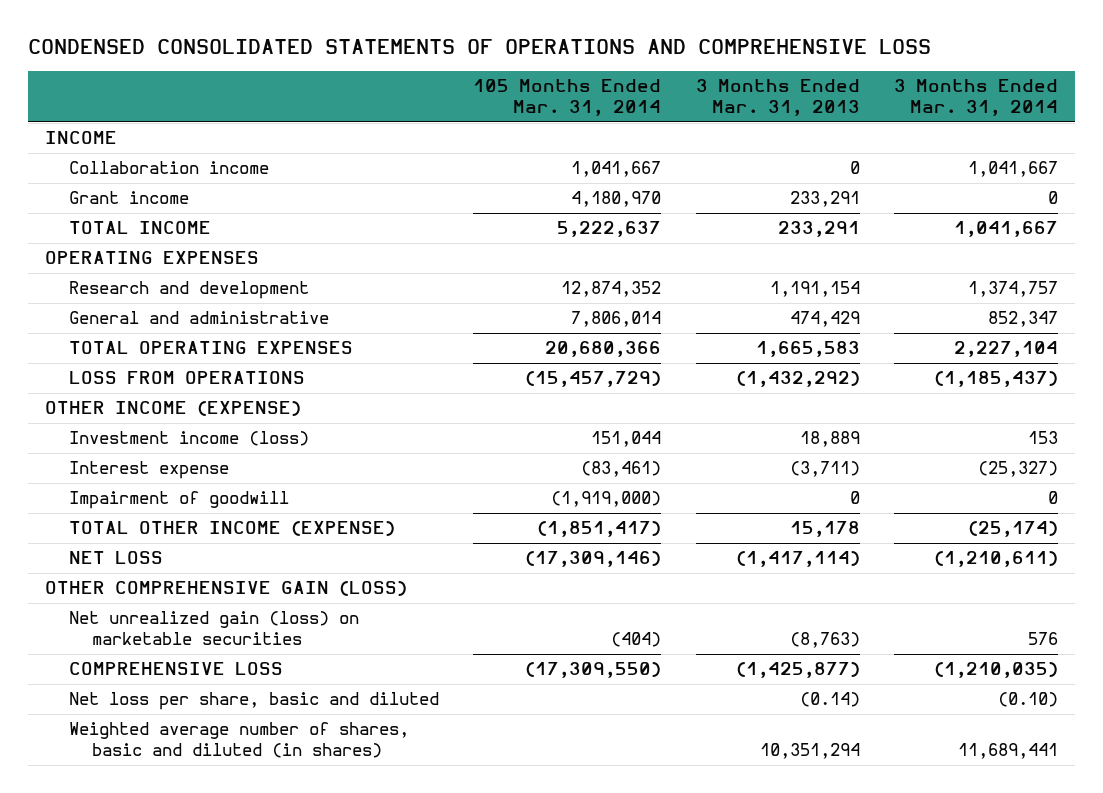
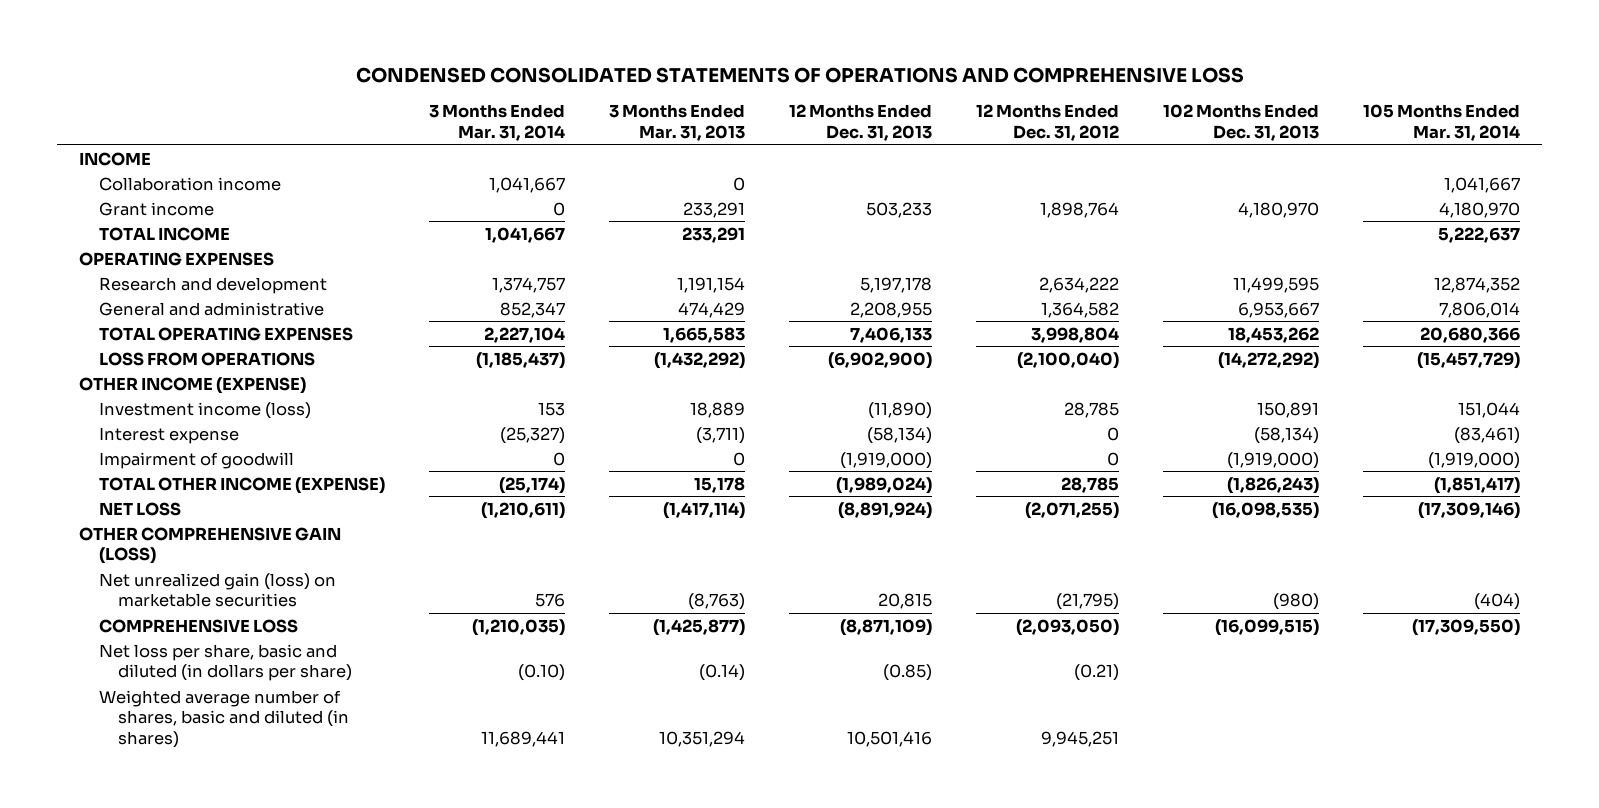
- | 105 Months Ended Mar. 31, 2014 | 3 Months Ended Mar. 31, 2013 | 3 Months Ended Mar. 31, 2014
+ | 3 Months Ended Mar. 31, 2014 | 3 Months Ended Mar. 31, 2013 | 12 Months Ended Dec. 31, 2013 | 12 Months Ended Dec. 31, 2012 | 102 Months Ended Dec. 31, 2013 | 105 Months Ended Mar. 31, 2014
- Net loss per share, basic and diluted | | (0.14) | (0.10)
+ Net loss per share, basic and diluted (in dollars per share) | (0.10) | (0.14) | (0.85) | (0.21) | |

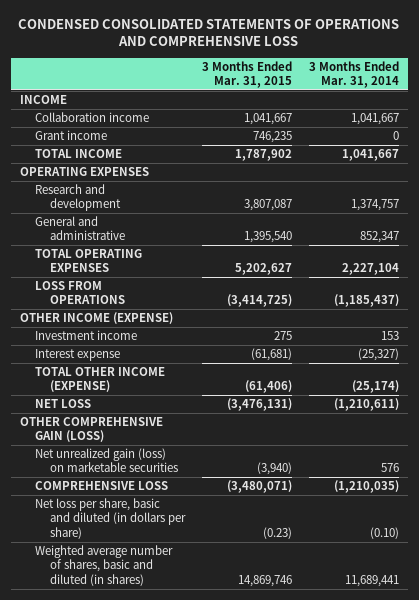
- | 3 Months Ended Mar. 31, 2014 | 3 Months Ended Mar. 31, 2013 | 12 Months Ended Dec. 31, 2013 | 12 Months Ended Dec. 31, 2012 | 102 Months Ended Dec. 31, 2013 | 105 Months Ended Mar. 31, 2014
+ | 3 Months Ended Mar. 31, 2015 | 3 Months Ended Mar. 31, 2014
- Investment income (loss) | 153 | 18,889 | (11,890) | 28,785 | 150,891 | 151,044
+ Investment income | 275 | 153
- Impairment of goodwill | 0 | 0 | (1,919,000) | 0 | (1,919,000) | (1,919,000)

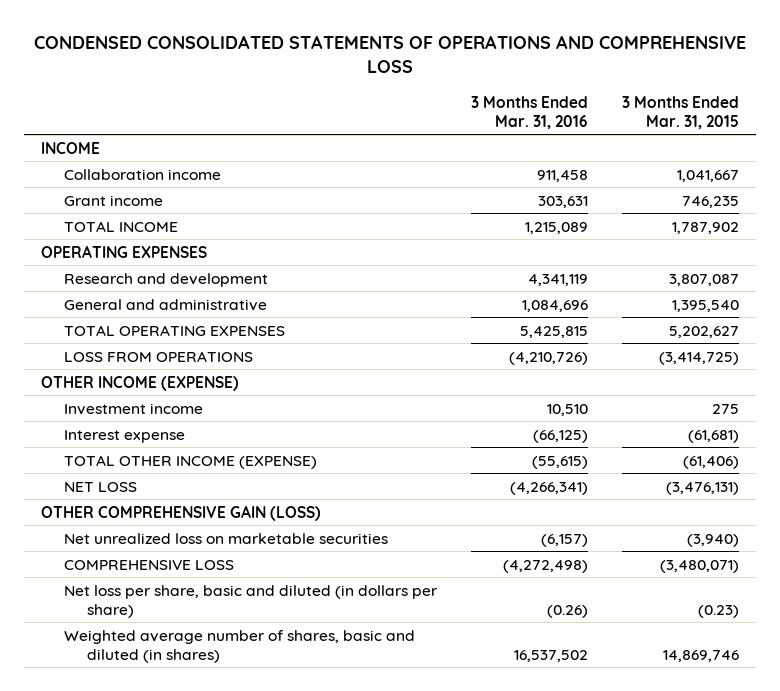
- | 3 Months Ended Mar. 31, 2015 | 3 Months Ended Mar. 31, 2014
+ | 3 Months Ended Mar. 31, 2016 | 3 Months Ended Mar. 31, 2015
- Net unrealized gain (loss) on marketable securities | (3,940) | 576
+ Net unrealized loss on marketable securities | (6,157) | (3,940)

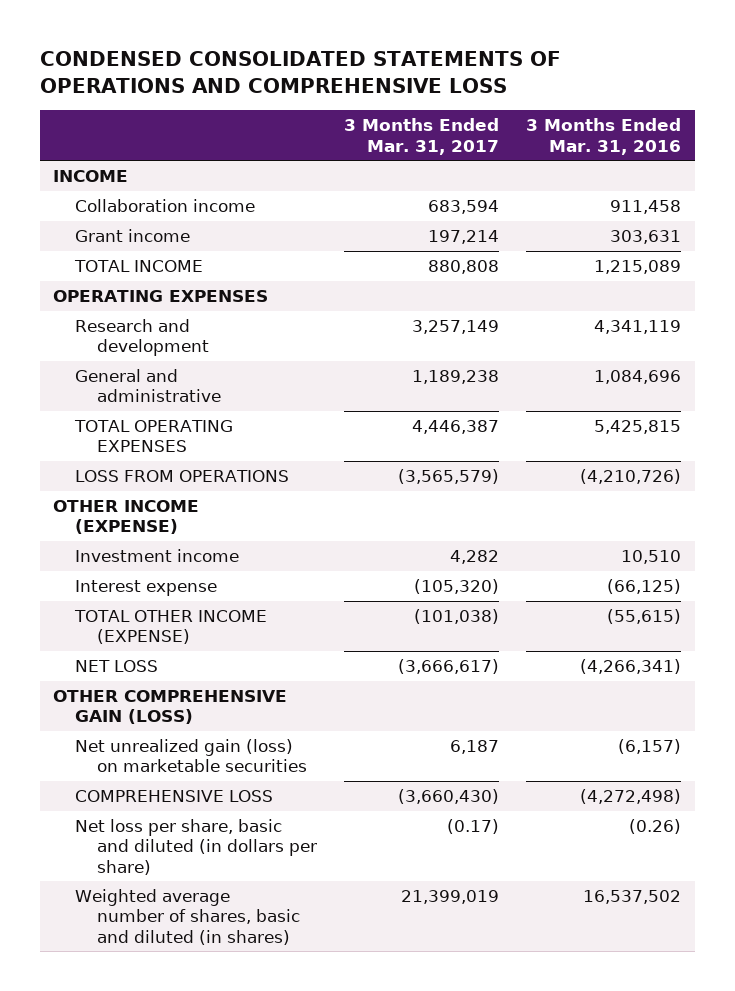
- | 3 Months Ended Mar. 31, 2016 | 3 Months Ended Mar. 31, 2015
+ | 3 Months Ended Mar. 31, 2017 | 3 Months Ended Mar. 31, 2016
- Net unrealized loss on marketable securities | (6,157) | (3,940)
+ Net unrealized gain (loss) on marketable securities | 6,187 | (6,157)

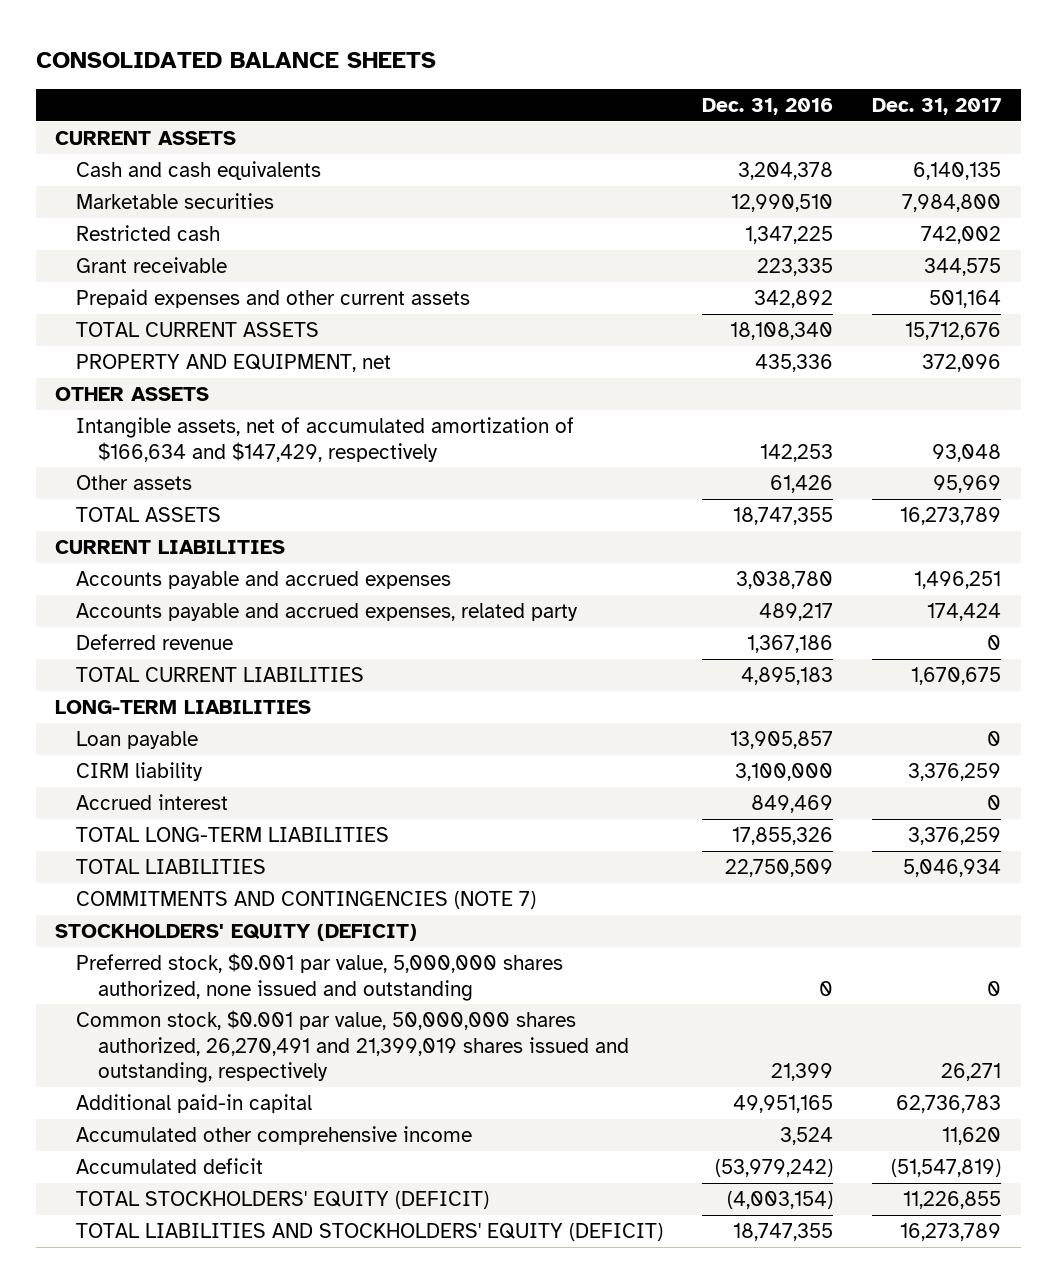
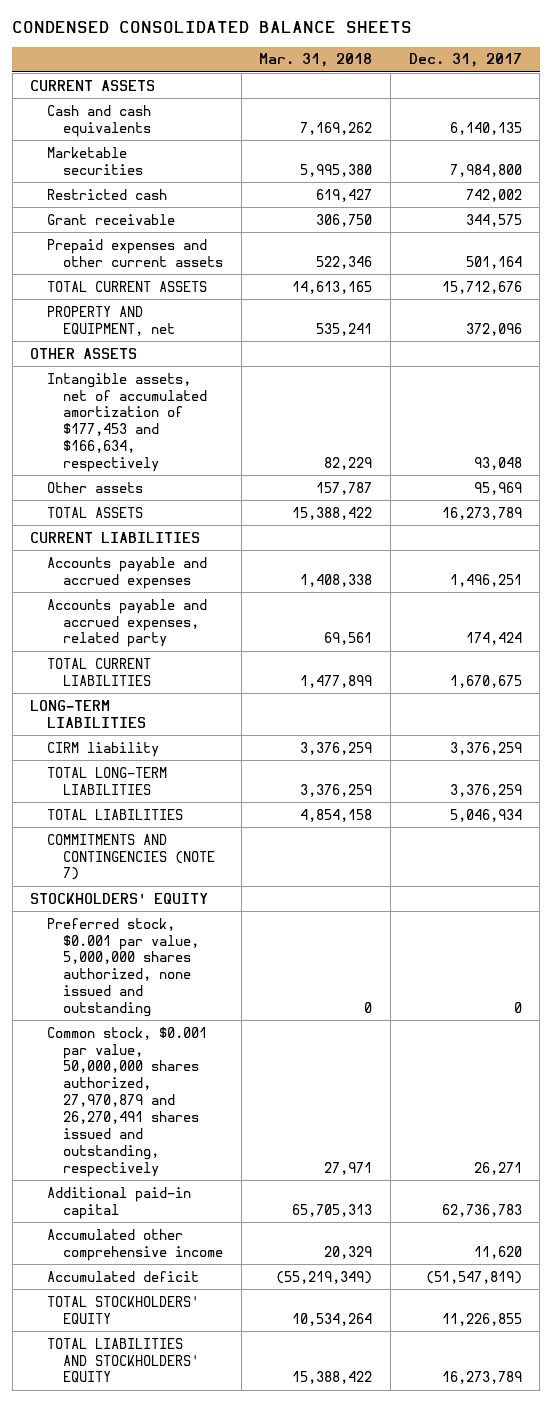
- CONSOLIDATED BALANCE SHEETS
+ CONDENSED CONSOLIDATED BALANCE SHEETS
- | Dec. 31, 2016 | Dec. 31, 2017
+ | Mar. 31, 2018 | Dec. 31, 2017
- Intangible assets, net of accumulated amortization of $166,634 and $147,429, respectively | 142,253 | 93,048
+ Intangible assets, net of accumulated amortization of $177,453 and $166,634, respectively | 82,229 | 93,048
- Deferred revenue | 1,367,186 | 0
- Loan payable | 13,905,857 | 0
- Accrued interest | 849,469 | 0
- STOCKHOLDERS' EQUITY (DEFICIT)
+ STOCKHOLDERS' EQUITY
- Common stock, $0.001 par value, 50,000,000 shares authorized, 26,270,491 and 21,399,019 shares issued and outstanding, respectively | 21,399 | 26,271
+ Common stock, $0.001 par value, 50,000,000 shares authorized, 27,970,879 and 26,270,491 shares issued and outstanding, respectively | 27,971 | 26,271
- TOTAL STOCKHOLDERS' EQUITY (DEFICIT) | (4,003,154) | 11,226,855
- TOTAL LIABILITIES AND STOCKHOLDERS' EQUITY (DEFICIT) | 18,747,355 | 16,273,789
+ TOTAL STOCKHOLDERS' EQUITY | 10,534,264 | 11,226,855
+ TOTAL LIABILITIES AND STOCKHOLDERS' EQUITY | 15,388,422 | 16,273,789

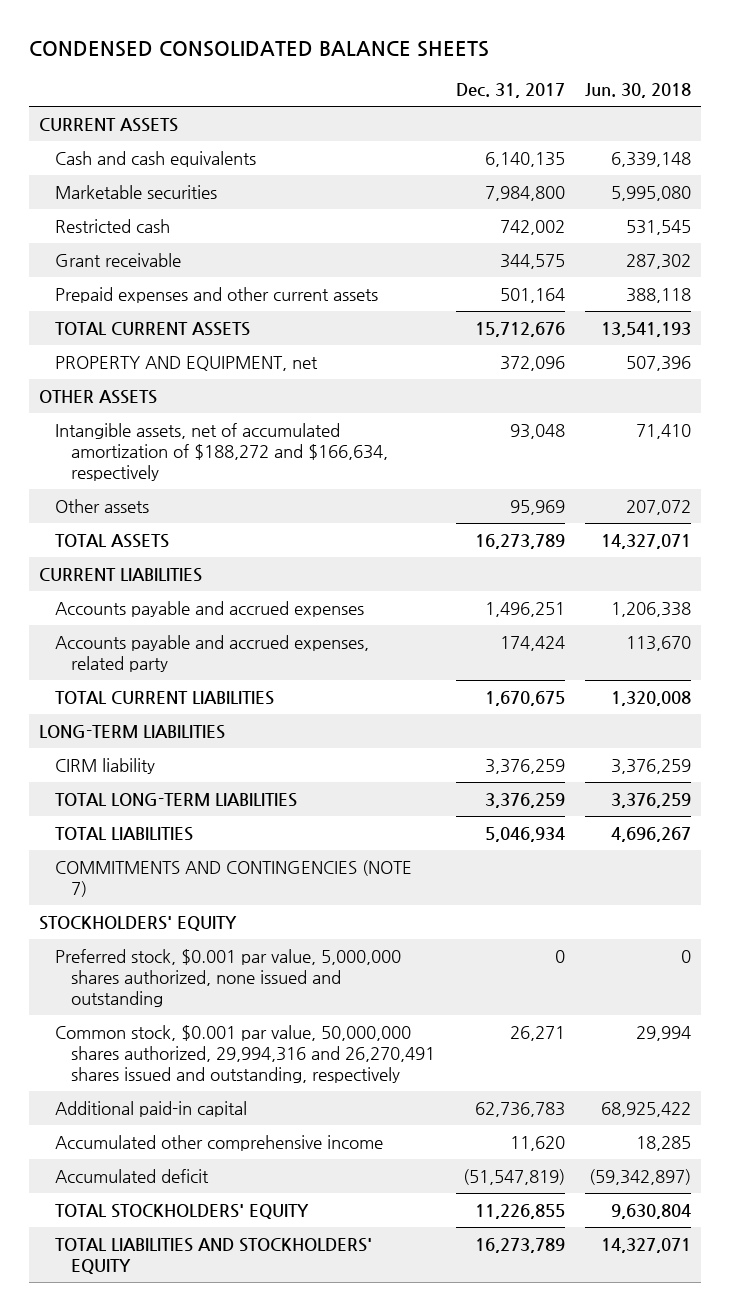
- | Mar. 31, 2018 | Dec. 31, 2017
+ | Dec. 31, 2017 | Jun. 30, 2018
- Intangible assets, net of accumulated amortization of $177,453 and $166,634, respectively | 82,229 | 93,048
+ Intangible assets, net of accumulated amortization of $188,272 and $166,634, respectively | 93,048 | 71,410
- Common stock, $0.001 par value, 50,000,000 shares authorized, 27,970,879 and 26,270,491 shares issued and outstanding, respectively | 27,971 | 26,271
+ Common stock, $0.001 par value, 50,000,000 shares authorized, 29,994,316 and 26,270,491 shares issued and outstanding, respectively | 26,271 | 29,994

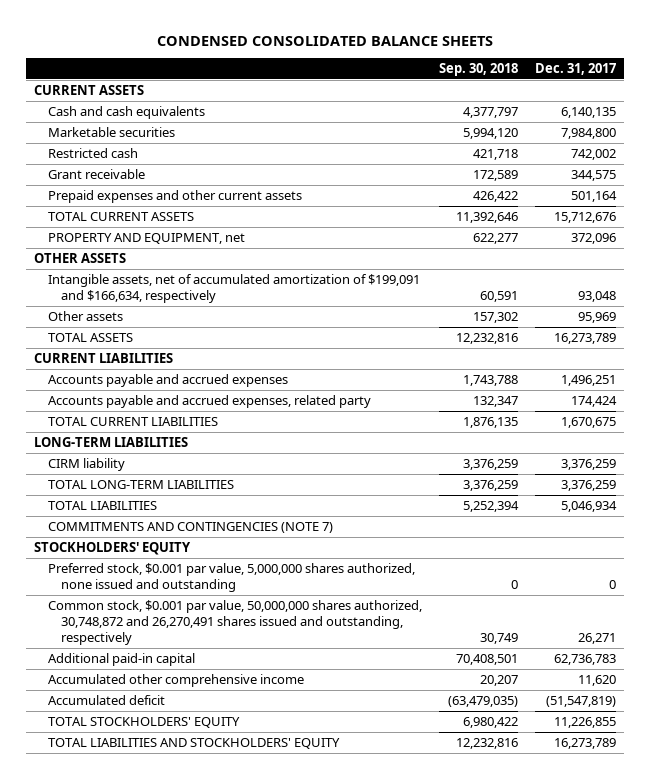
- | Dec. 31, 2017 | Jun. 30, 2018
+ | Sep. 30, 2018 | Dec. 31, 2017
- Intangible assets, net of accumulated amortization of $188,272 and $166,634, respectively | 93,048 | 71,410
+ Intangible assets, net of accumulated amortization of $199,091 and $166,634, respectively | 60,591 | 93,048
- Common stock, $0.001 par value, 50,000,000 shares authorized, 29,994,316 and 26,270,491 shares issued and outstanding, respectively | 26,271 | 29,994
+ Common stock, $0.001 par value, 50,000,000 shares authorized, 30,748,872 and 26,270,491 shares issued and outstanding, respectively | 30,749 | 26,271

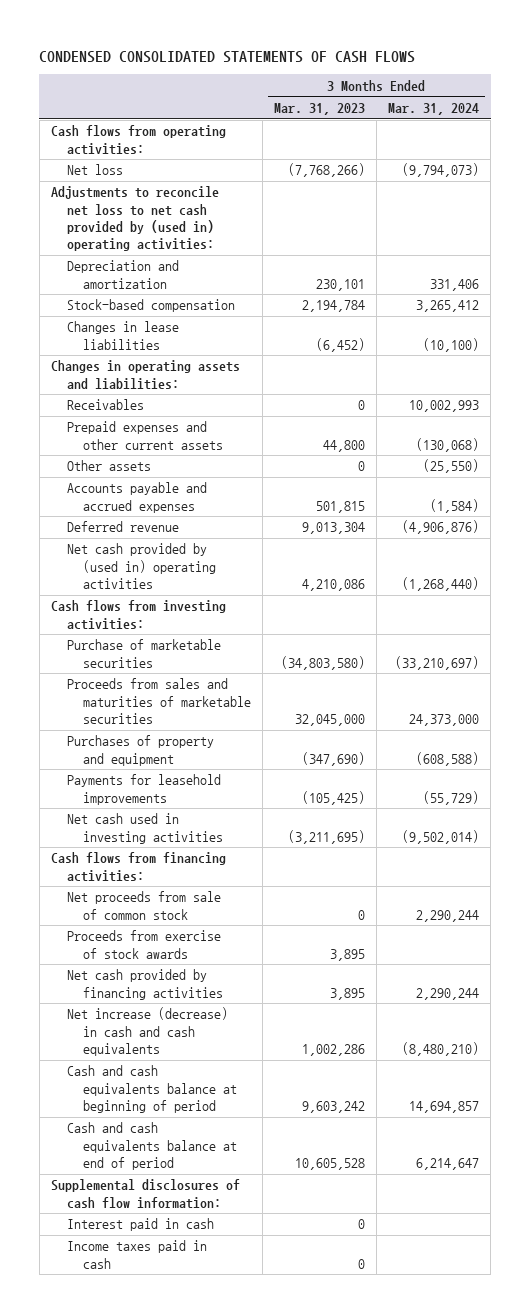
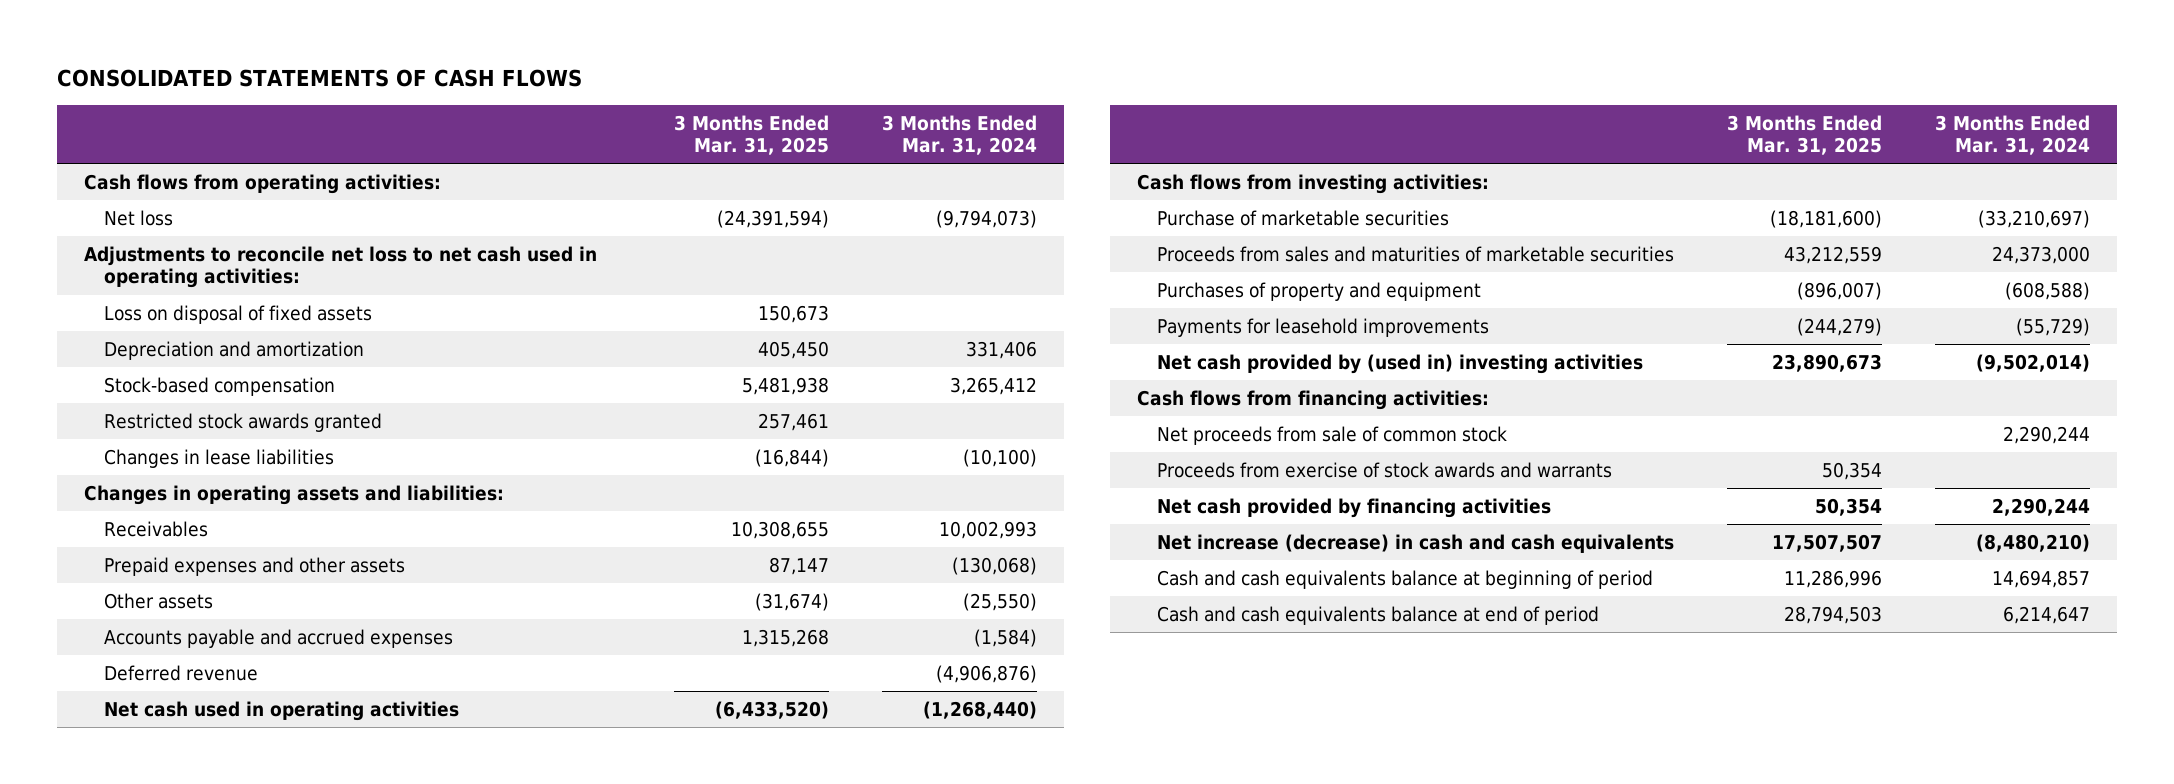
- CONDENSED CONSOLIDATED STATEMENTS OF CASH FLOWS
+ CONSOLIDATED STATEMENTS OF CASH FLOWS
- | 3 Months Ended Mar. 31, 2023 | 3 Months Ended Mar. 31, 2024
+ | 3 Months Ended Mar. 31, 2025 | 3 Months Ended Mar. 31, 2024
- Adjustments to reconcile net loss to net cash provided by (used in) operating activities:
+ Adjustments to reconcile net loss to net cash used in operating activities:
+ Loss on disposal of fixed assets | 150,673 |
+ Restricted stock awards granted | 257,461 |
- Prepaid expenses and other current assets | 44,800 | (130,068)
+ Prepaid expenses and other assets | 87,147 | (130,068)
- Net cash provided by (used in) operating activities | 4,210,086 | (1,268,440)
+ Net cash used in operating activities | (6,433,520) | (1,268,440)
- Net cash used in investing activities | (3,211,695) | (9,502,014)
+ Net cash provided by (used in) investing activities | 23,890,673 | (9,502,014)
- Proceeds from exercise of stock awards | 3,895 |
+ Proceeds from exercise of stock awards and warrants | 50,354 |
- Supplemental disclosures of cash flow information:
- Interest paid in cash | 0 |
- Income taxes paid in cash | 0 |

